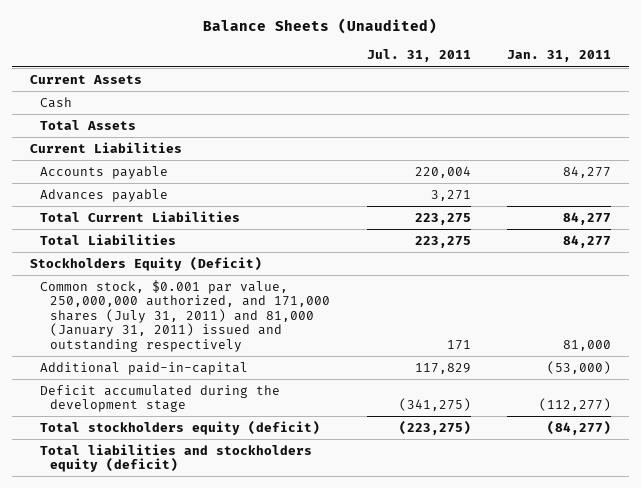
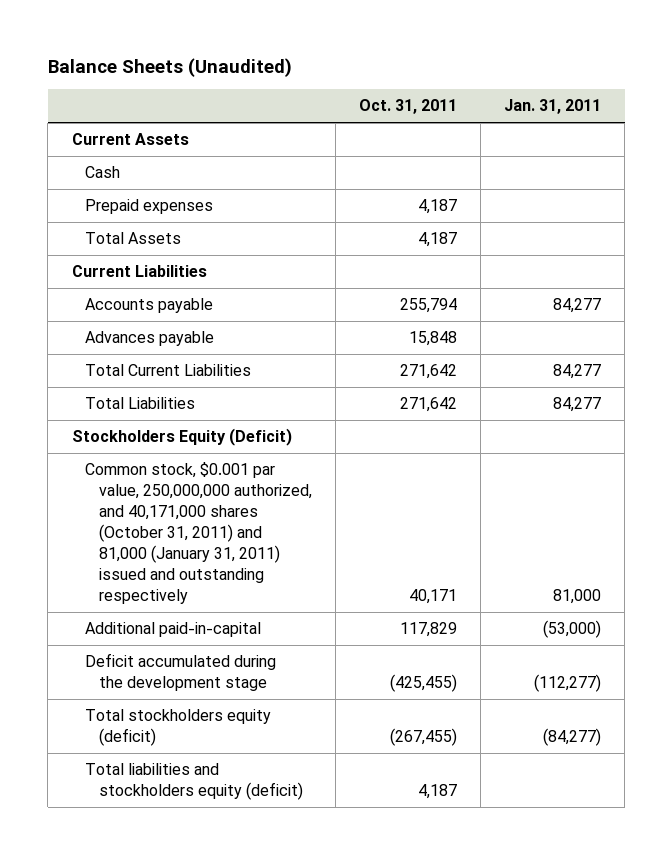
- | Jul. 31, 2011 | Jan. 31, 2011
+ | Oct. 31, 2011 | Jan. 31, 2011
+ Prepaid expenses | 4,187 |
- Common stock, $0.001 par value, 250,000,000 authorized, and 171,000 shares (July 31, 2011) and 81,000 (January 31, 2011) issued and outstanding respectively | 171 | 81,000
+ Common stock, $0.001 par value, 250,000,000 authorized, and 40,171,000 shares (October 31, 2011) and 81,000 (January 31, 2011) issued and outstanding respectively | 40,171 | 81,000

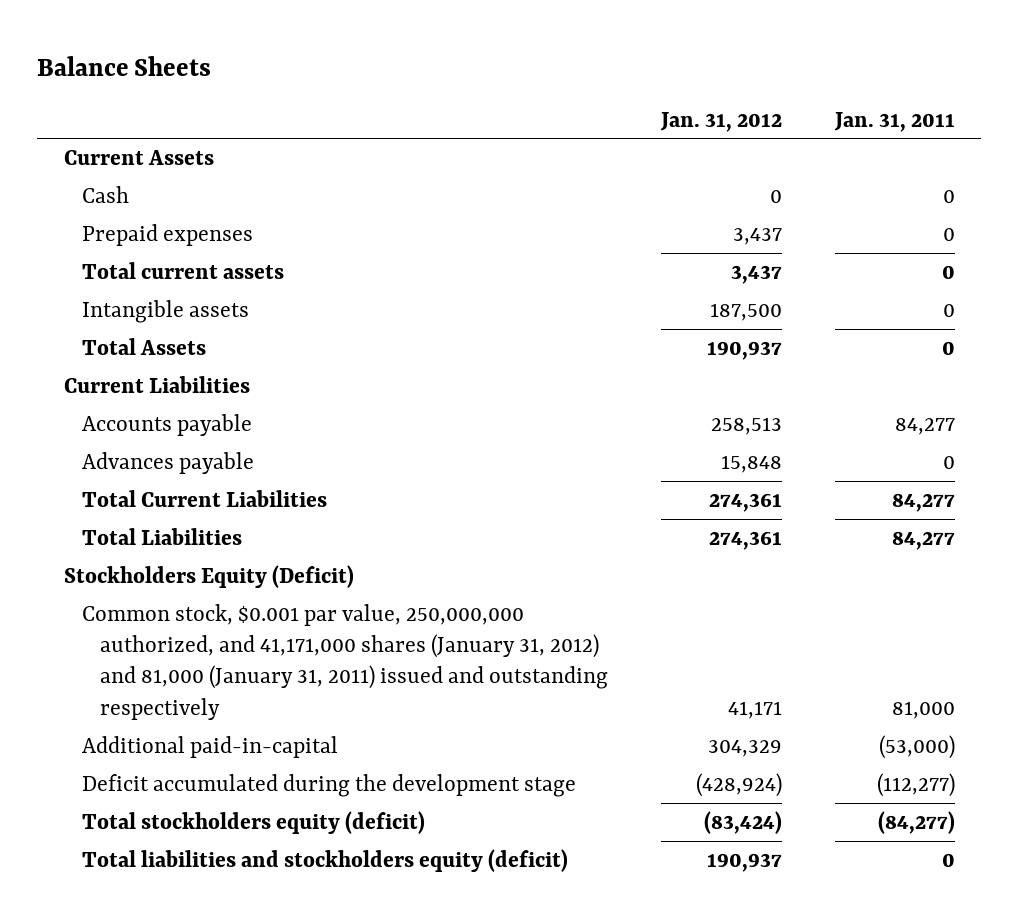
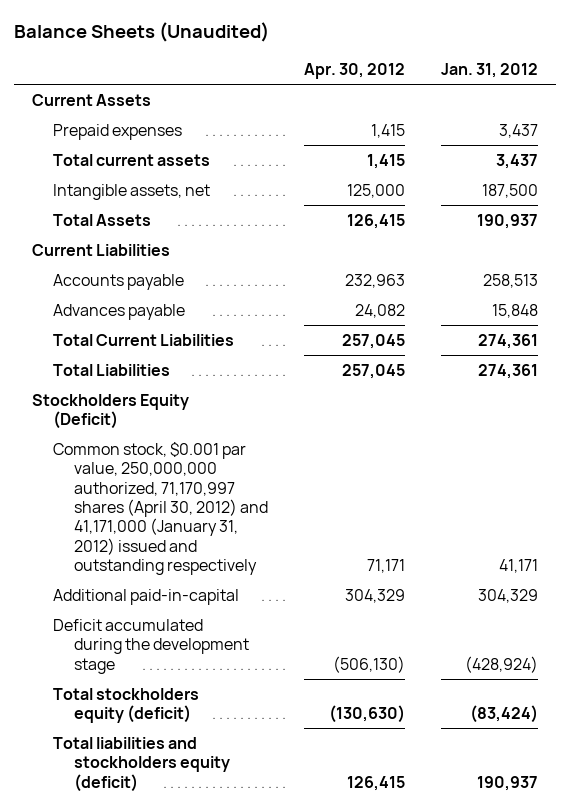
- Balance Sheets
+ Balance Sheets (Unaudited)
- | Jan. 31, 2012 | Jan. 31, 2011
+ | Apr. 30, 2012 | Jan. 31, 2012
- Cash | 0 | 0
- Intangible assets | 187,500 | 0
+ Intangible assets, net | 125,000 | 187,500
- Common stock, $0.001 par value, 250,000,000 authorized, and 41,171,000 shares (January 31, 2012) and 81,000 (January 31, 2011) issued and outstanding respectively | 41,171 | 81,000
+ Common stock, $0.001 par value, 250,000,000 authorized, 71,170,997 shares (April 30, 2012) and 41,171,000 (January 31, 2012) issued and outstanding respectively | 71,171 | 41,171

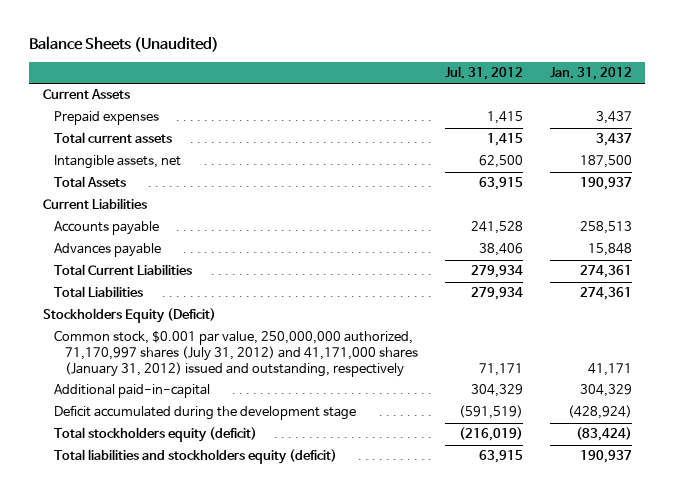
- | Apr. 30, 2012 | Jan. 31, 2012
+ | Jul. 31, 2012 | Jan. 31, 2012
- Common stock, $0.001 par value, 250,000,000 authorized, 71,170,997 shares (April 30, 2012) and 41,171,000 (January 31, 2012) issued and outstanding respectively | 71,171 | 41,171
+ Common stock, $0.001 par value, 250,000,000 authorized, 71,170,997 shares (July 31, 2012) and 41,171,000 shares (January 31, 2012) issued and outstanding, respectively | 71,171 | 41,171

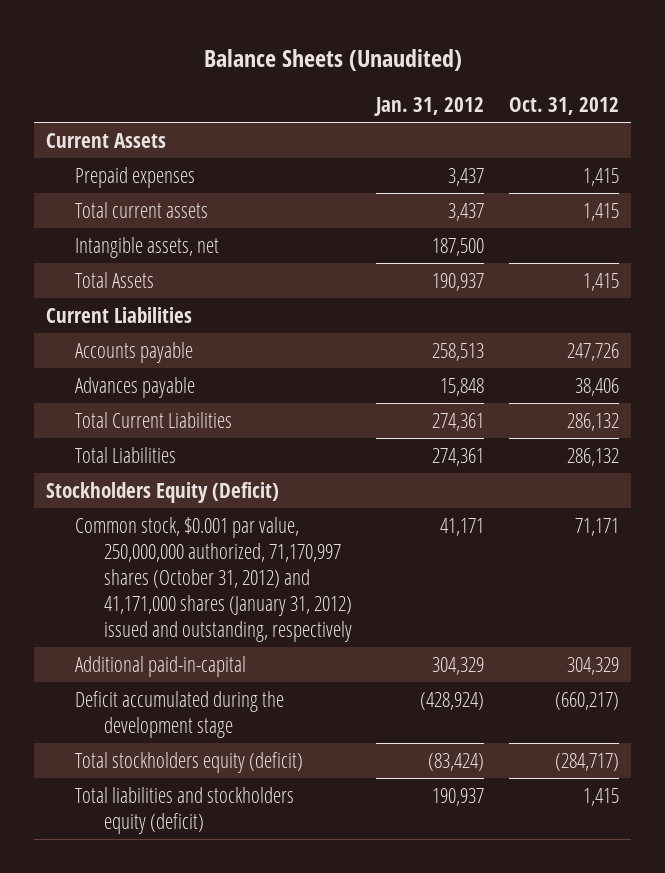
- | Jul. 31, 2012 | Jan. 31, 2012
+ | Jan. 31, 2012 | Oct. 31, 2012
- Common stock, $0.001 par value, 250,000,000 authorized, 71,170,997 shares (July 31, 2012) and 41,171,000 shares (January 31, 2012) issued and outstanding, respectively | 71,171 | 41,171
+ Common stock, $0.001 par value, 250,000,000 authorized, 71,170,997 shares (October 31, 2012) and 41,171,000 shares (January 31, 2012) issued and outstanding, respectively | 41,171 | 71,171

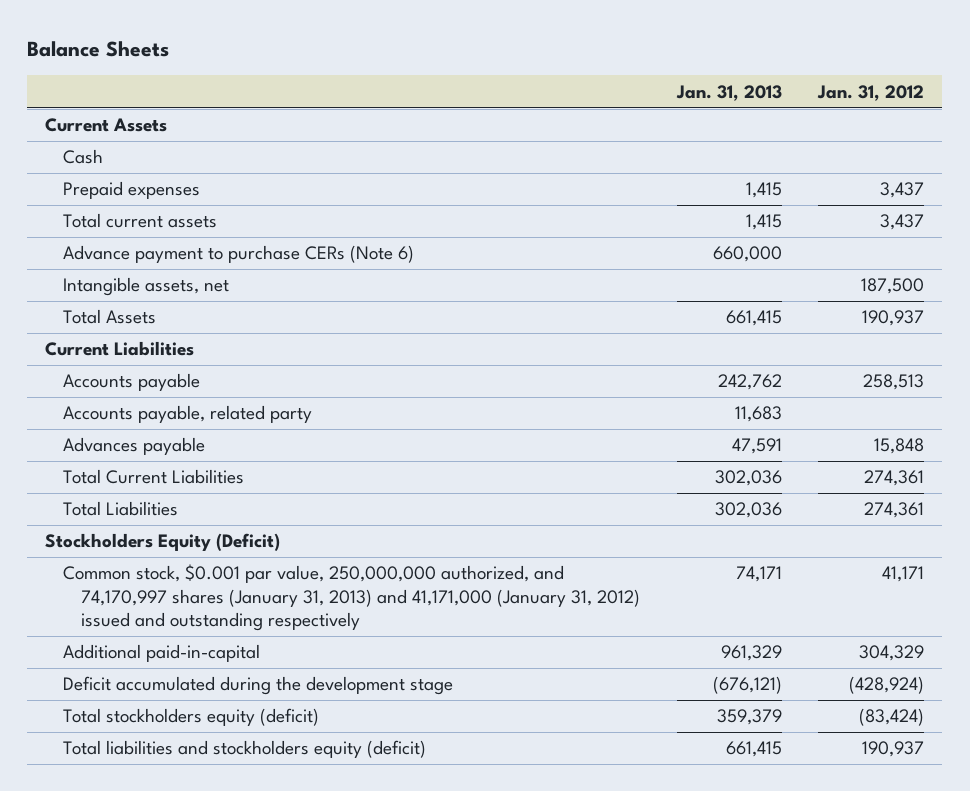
- Balance Sheets (Unaudited)
+ Balance Sheets
- | Jan. 31, 2012 | Oct. 31, 2012
+ | Jan. 31, 2013 | Jan. 31, 2012
+ Cash
+ Advance payment to purchase CERs (Note 6) | 660,000 |
+ Accounts payable, related party | 11,683 |
- Common stock, $0.001 par value, 250,000,000 authorized, 71,170,997 shares (October 31, 2012) and 41,171,000 shares (January 31, 2012) issued and outstanding, respectively | 41,171 | 71,171
+ Common stock, $0.001 par value, 250,000,000 authorized, and 74,170,997 shares (January 31, 2013) and 41,171,000 (January 31, 2012) issued and outstanding respectively | 74,171 | 41,171

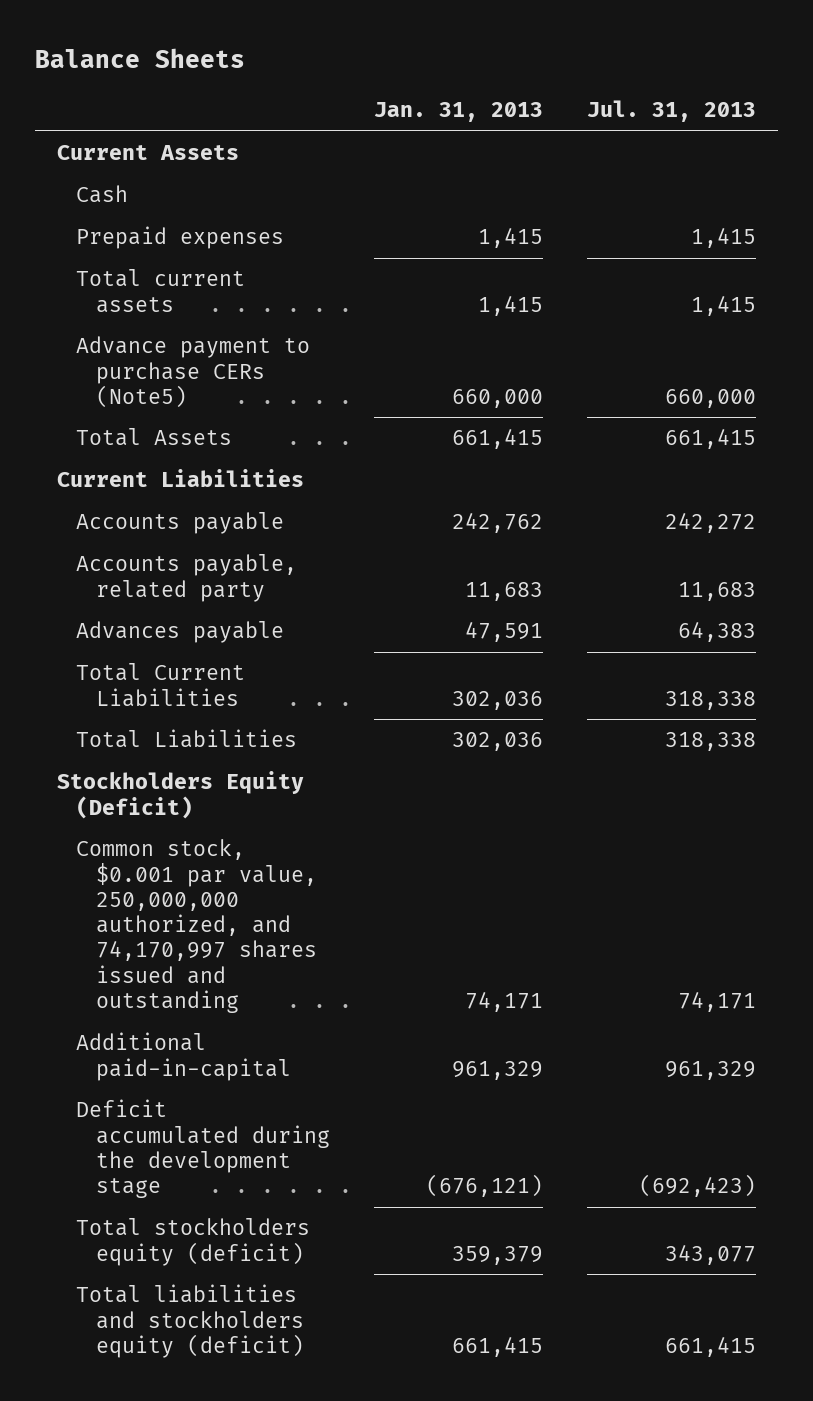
- | Jan. 31, 2013 | Jan. 31, 2012
+ | Jan. 31, 2013 | Jul. 31, 2013
- Advance payment to purchase CERs (Note 6) | 660,000 |
- Intangible assets, net | | 187,500
+ Advance payment to purchase CERs (Note5) | 660,000 | 660,000
- Common stock, $0.001 par value, 250,000,000 authorized, and 74,170,997 shares (January 31, 2013) and 41,171,000 (January 31, 2012) issued and outstanding respectively | 74,171 | 41,171
+ Common stock, $0.001 par value, 250,000,000 authorized, and 74,170,997 shares issued and outstanding | 74,171 | 74,171

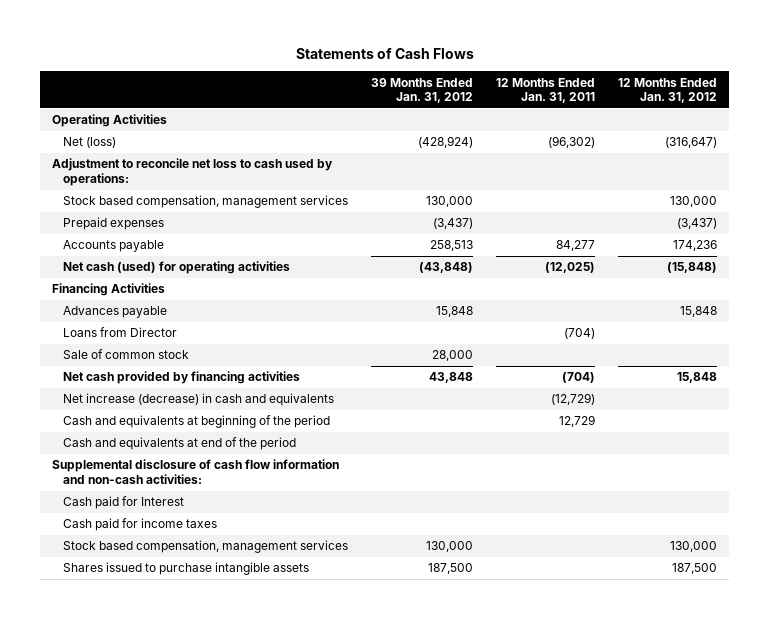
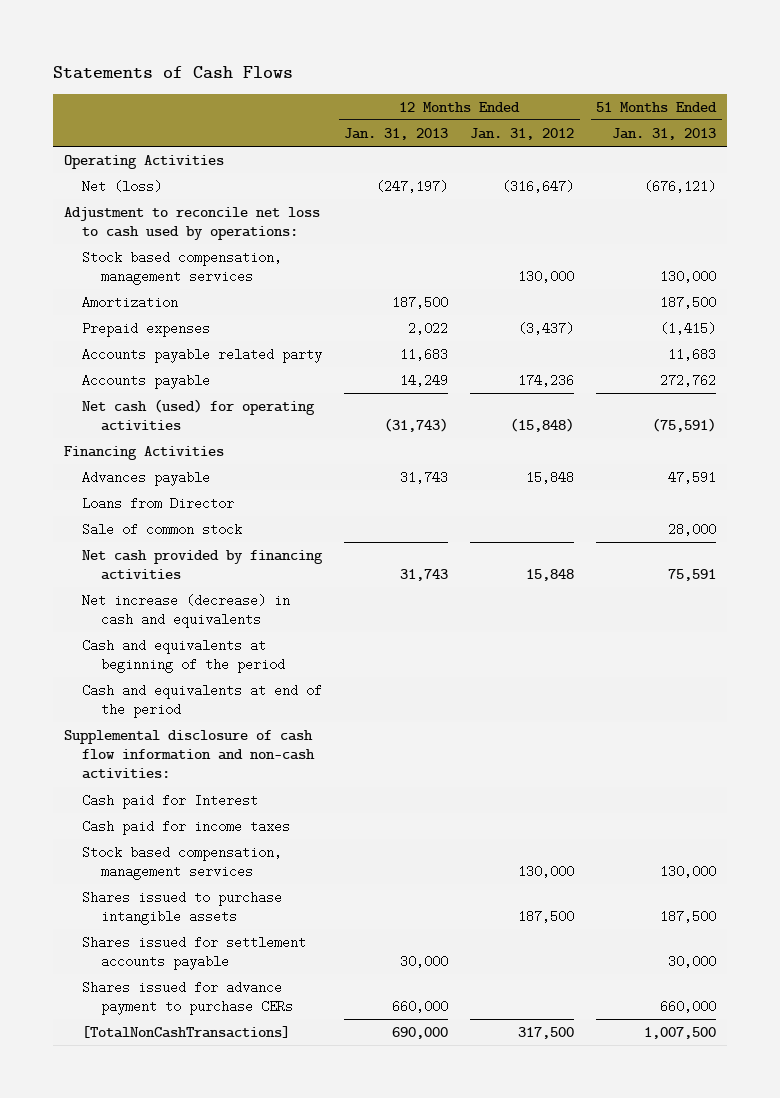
- | 39 Months Ended Jan. 31, 2012 | 12 Months Ended Jan. 31, 2011 | 12 Months Ended Jan. 31, 2012
+ | 12 Months Ended Jan. 31, 2013 | 12 Months Ended Jan. 31, 2012 | 51 Months Ended Jan. 31, 2013
+ Amortization | 187,500 | | 187,500
+ Accounts payable related party | 11,683 | | 11,683
+ Shares issued for settlement accounts payable | 30,000 | | 30,000
+ Shares issued for advance payment to purchase CERs | 660,000 | | 660,000
+ [TotalNonCashTransactions] | 690,000 | 317,500 | 1,007,500

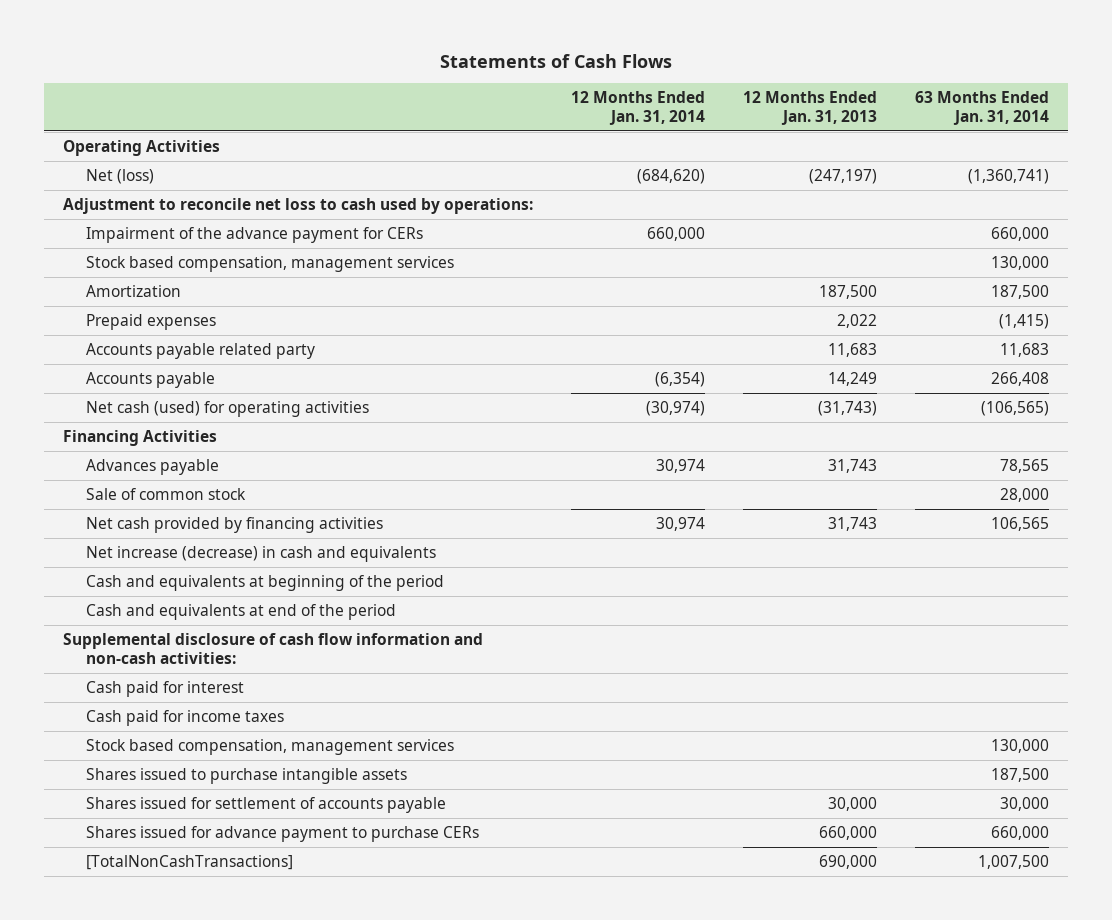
- | 12 Months Ended Jan. 31, 2013 | 12 Months Ended Jan. 31, 2012 | 51 Months Ended Jan. 31, 2013
+ | 12 Months Ended Jan. 31, 2014 | 12 Months Ended Jan. 31, 2013 | 63 Months Ended Jan. 31, 2014
+ Impairment of the advance payment for CERs | 660,000 | | 660,000
- Loans from Director
- Cash paid for Interest
+ Cash paid for interest
- Shares issued for settlement accounts payable | 30,000 | | 30,000
+ Shares issued for settlement of accounts payable | | 30,000 | 30,000

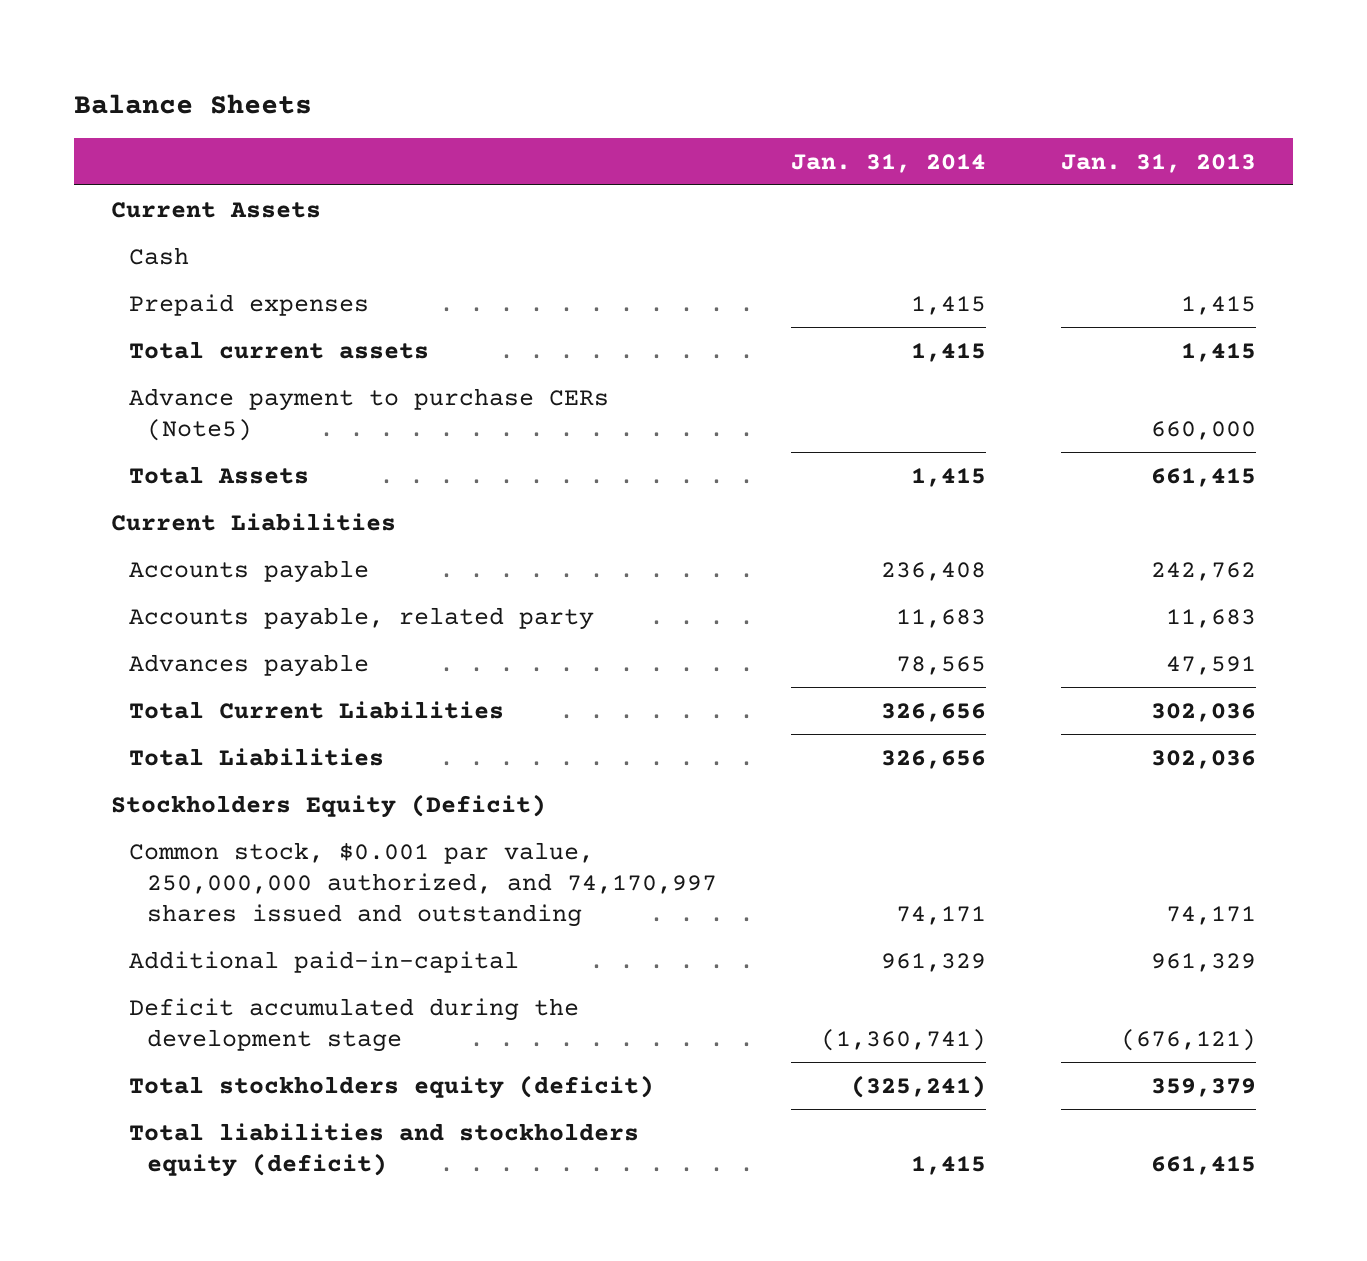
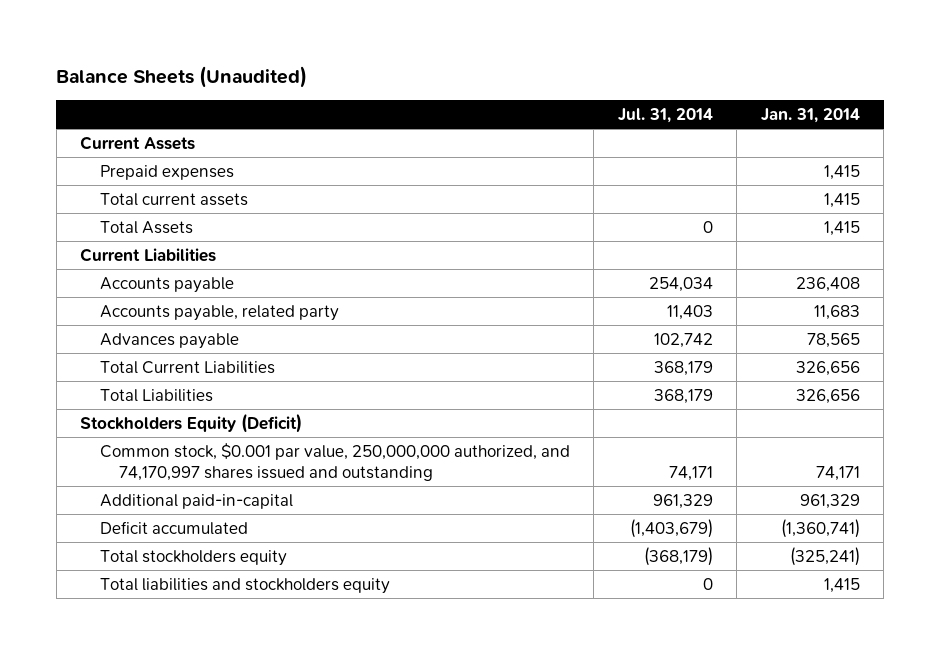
- Balance Sheets
+ Balance Sheets (Unaudited)
- | Jan. 31, 2014 | Jan. 31, 2013
+ | Jul. 31, 2014 | Jan. 31, 2014
- Cash
- Advance payment to purchase CERs (Note5) | | 660,000
- Deficit accumulated during the development stage | (1,360,741) | (676,121)
- Total stockholders equity (deficit) | (325,241) | 359,379
- Total liabilities and stockholders equity (deficit) | 1,415 | 661,415
+ Deficit accumulated | (1,403,679) | (1,360,741)
+ Total stockholders equity | (368,179) | (325,241)
+ Total liabilities and stockholders equity | 0 | 1,415

